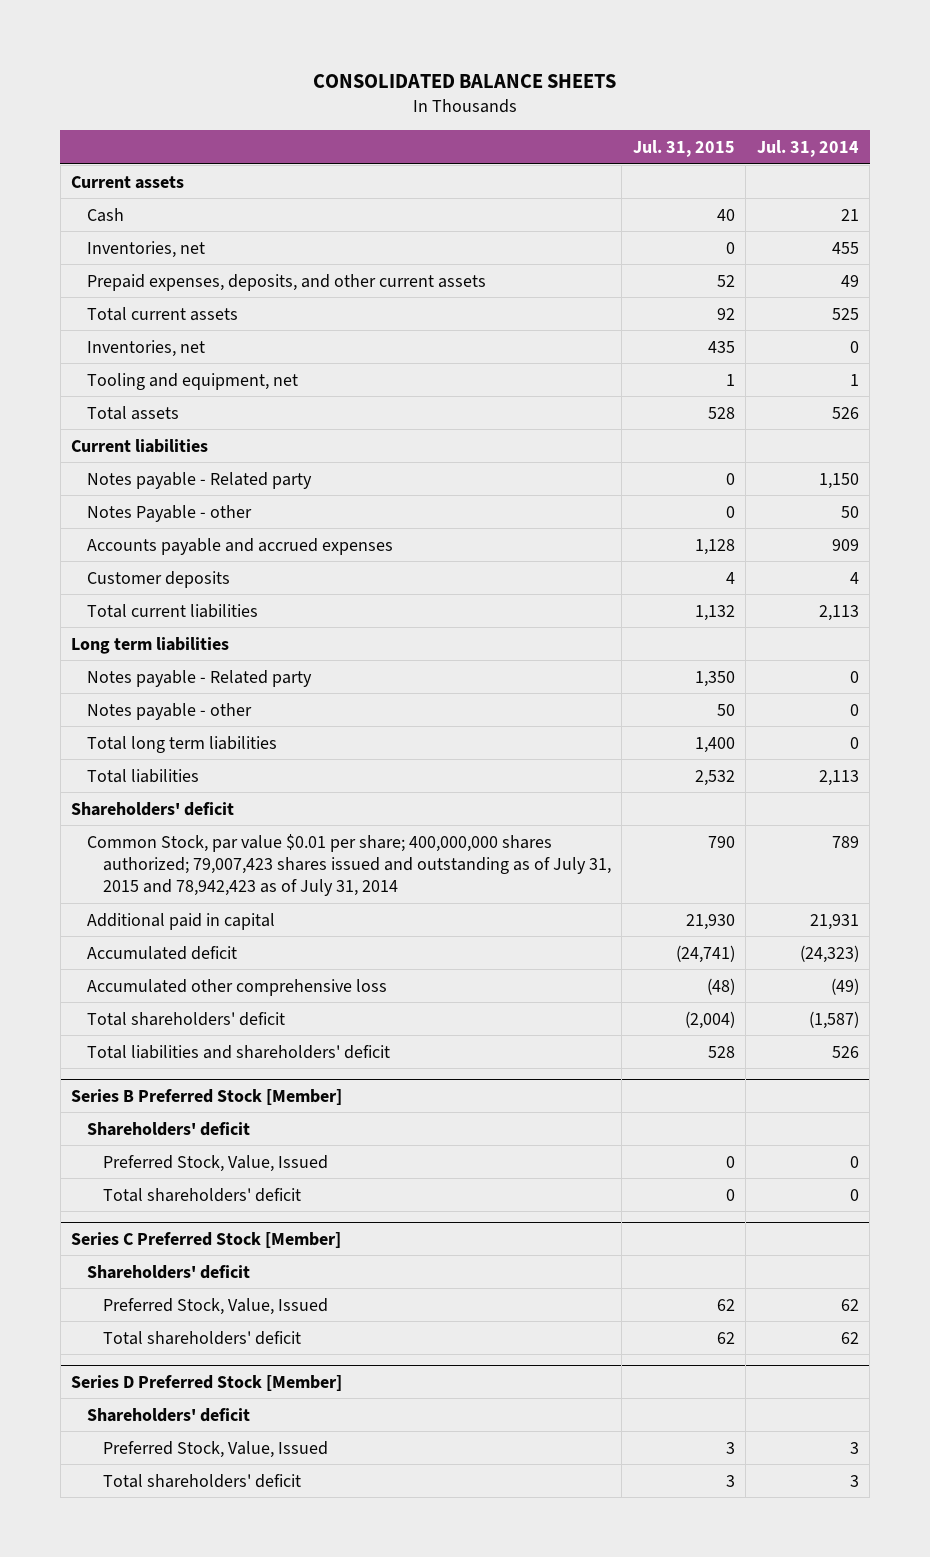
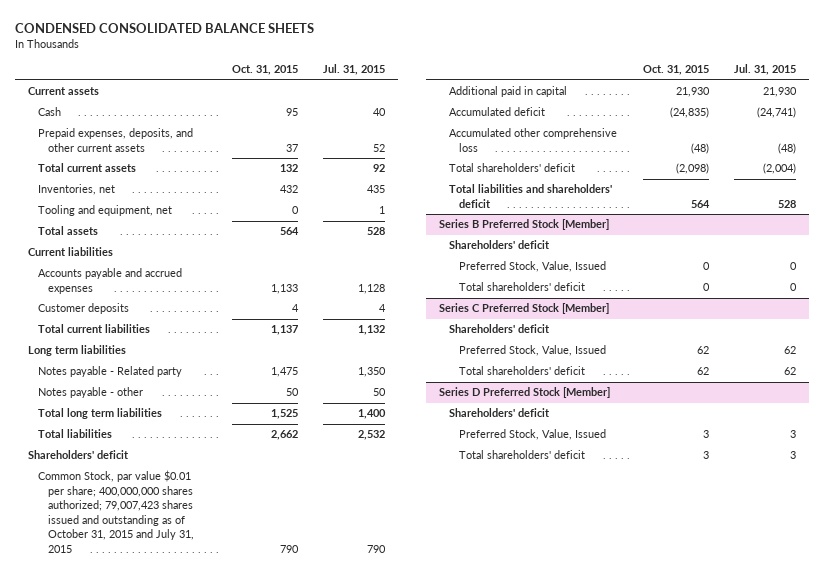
- CONSOLIDATED BALANCE SHEETS
+ CONDENSED CONSOLIDATED BALANCE SHEETS
- | Jul. 31, 2015 | Jul. 31, 2014
+ | Oct. 31, 2015 | Jul. 31, 2015
- Inventories, net | 0 | 455
- Notes payable - Related party | 0 | 1,150
- Notes Payable - other | 0 | 50
- Common Stock, par value $0.01 per share; 400,000,000 shares authorized; 79,007,423 shares issued and outstanding as of July 31, 2015 and 78,942,423 as of July 31, 2014 | 790 | 789
+ Common Stock, par value $0.01 per share; 400,000,000 shares authorized; 79,007,423 shares issued and outstanding as of October 31, 2015 and July 31, 2015 | 790 | 790

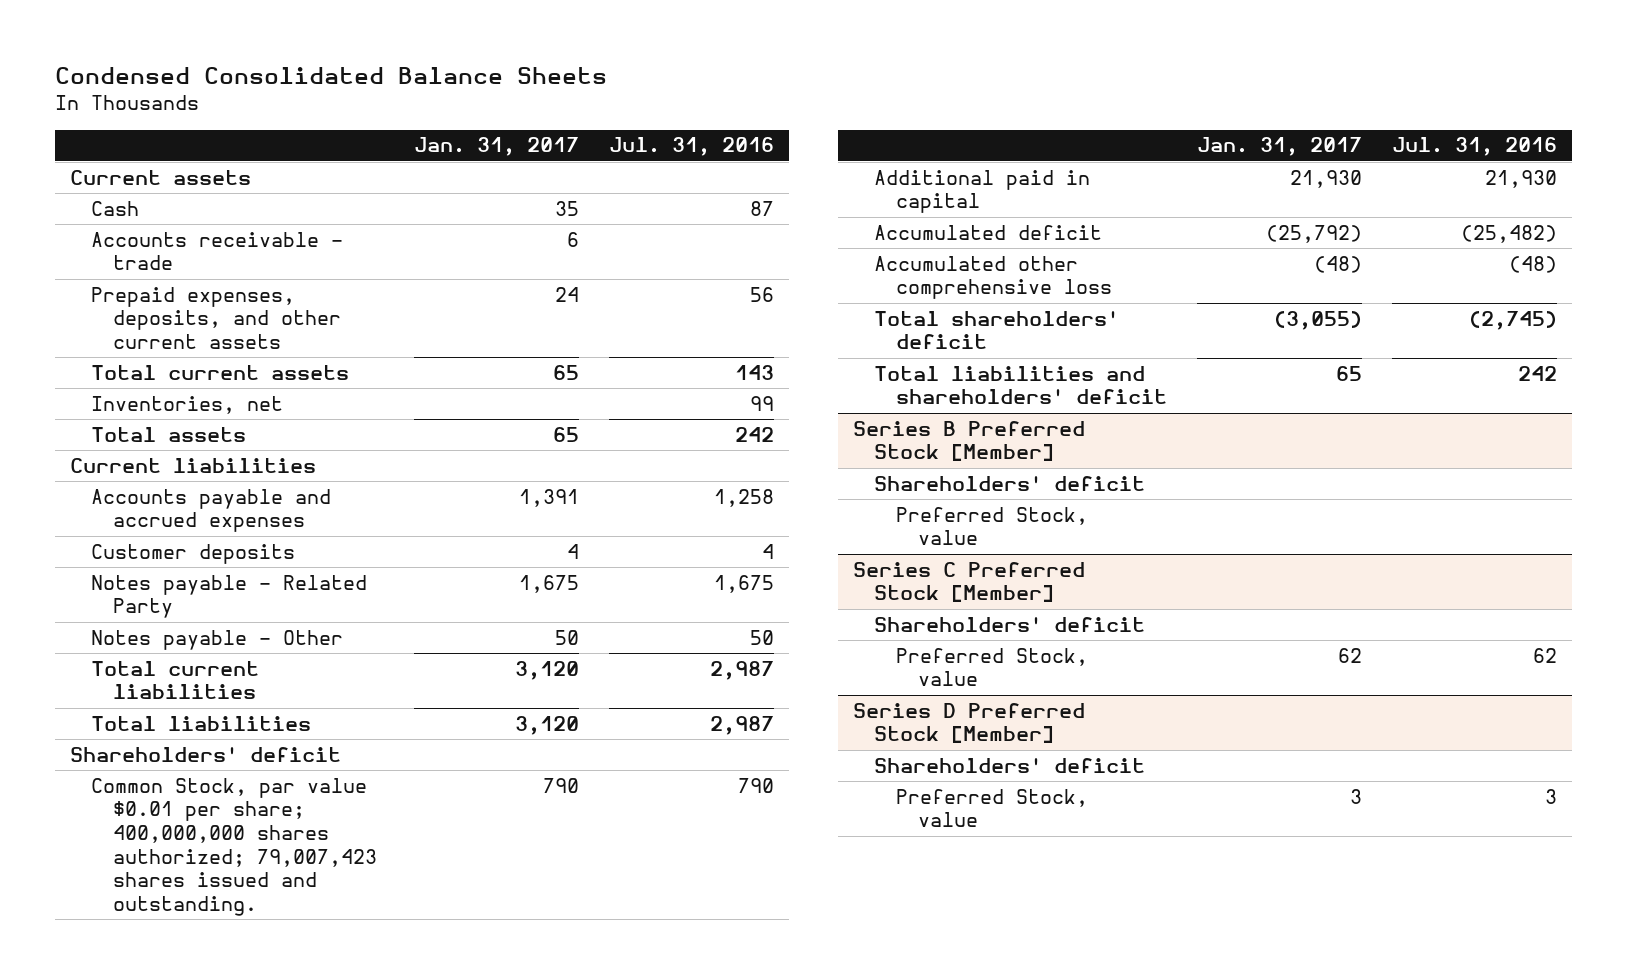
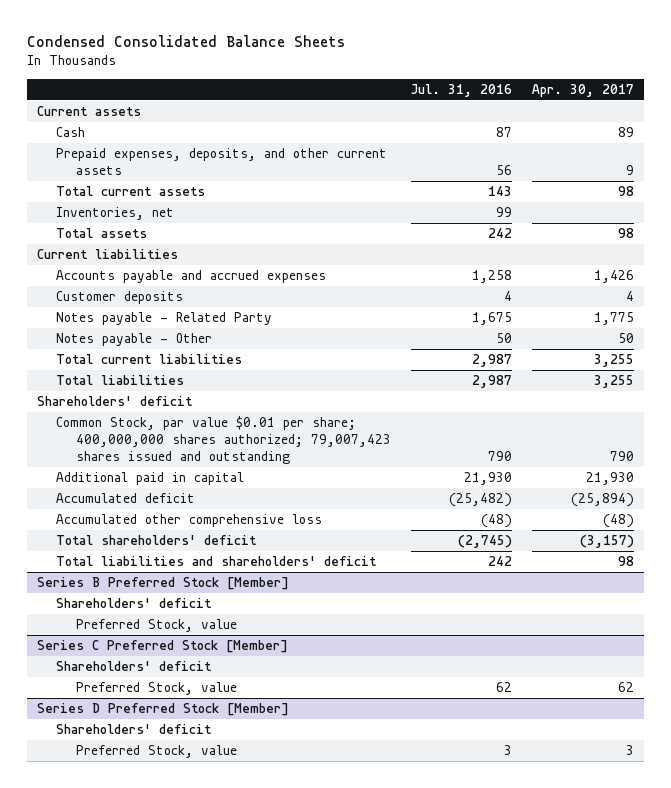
- | Jan. 31, 2017 | Jul. 31, 2016
+ | Jul. 31, 2016 | Apr. 30, 2017
- Accounts receivable - trade | 6 |
- Common Stock, par value $0.01 per share; 400,000,000 shares authorized; 79,007,423 shares issued and outstanding. | 790 | 790
+ Common Stock, par value $0.01 per share; 400,000,000 shares authorized; 79,007,423 shares issued and outstanding | 790 | 790

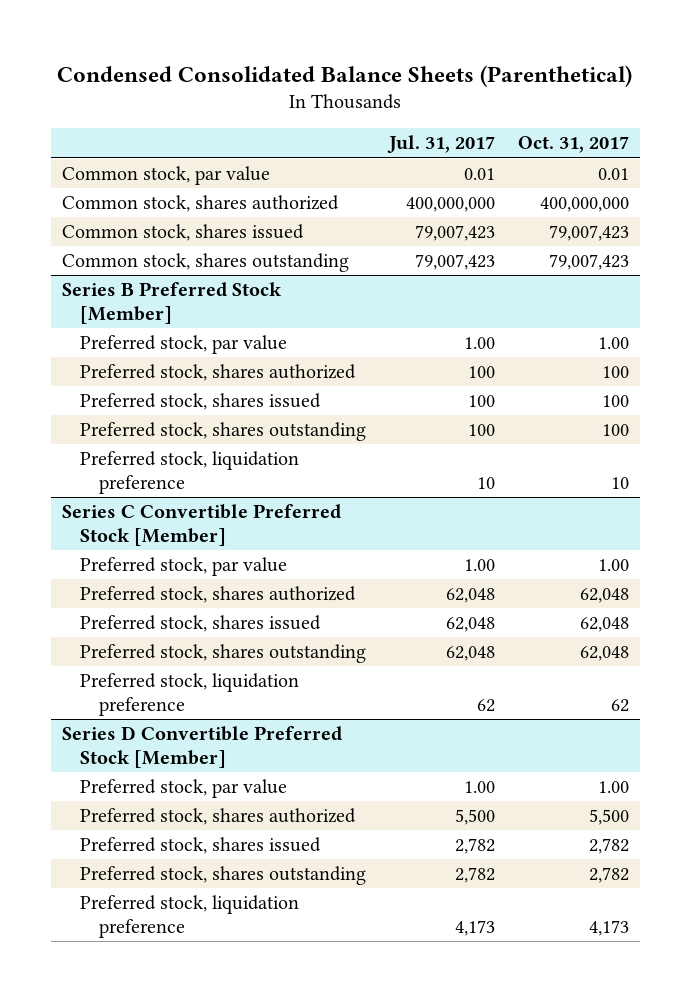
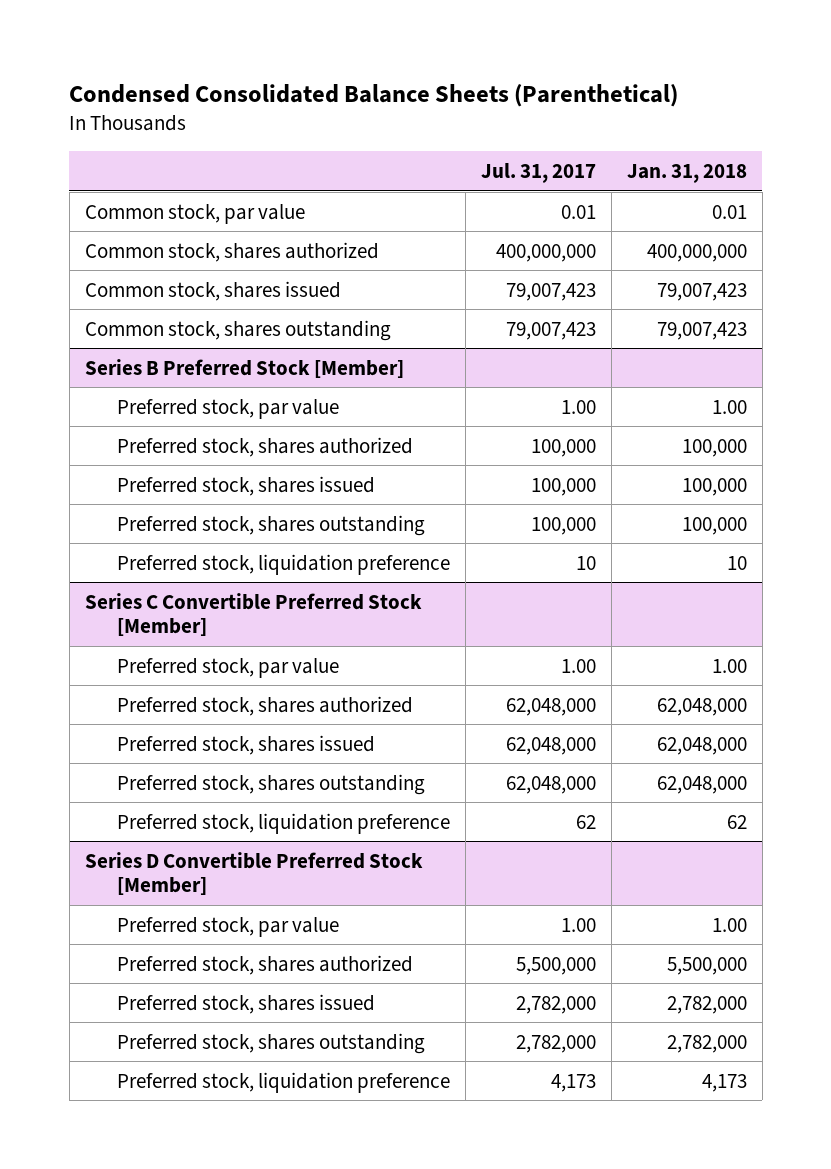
- | Jul. 31, 2017 | Oct. 31, 2017
+ | Jul. 31, 2017 | Jan. 31, 2018
@ Series B Preferred Stock [Member]
- Preferred stock, shares authorized | 100 | 100
- Preferred stock, shares issued | 100 | 100
- Preferred stock, shares outstanding | 100 | 100
+ Preferred stock, shares authorized | 100,000 | 100,000
+ Preferred stock, shares issued | 100,000 | 100,000
+ Preferred stock, shares outstanding | 100,000 | 100,000
@ Series C Convertible Preferred Stock [Member]
- Preferred stock, shares authorized | 62,048 | 62,048
- Preferred stock, shares issued | 62,048 | 62,048
- Preferred stock, shares outstanding | 62,048 | 62,048
+ Preferred stock, shares authorized | 62,048,000 | 62,048,000
+ Preferred stock, shares issued | 62,048,000 | 62,048,000
+ Preferred stock, shares outstanding | 62,048,000 | 62,048,000
@ Series D Convertible Preferred Stock [Member]
- Preferred stock, shares authorized | 5,500 | 5,500
- Preferred stock, shares issued | 2,782 | 2,782
- Preferred stock, shares outstanding | 2,782 | 2,782
+ Preferred stock, shares authorized | 5,500,000 | 5,500,000
+ Preferred stock, shares issued | 2,782,000 | 2,782,000
+ Preferred stock, shares outstanding | 2,782,000 | 2,782,000

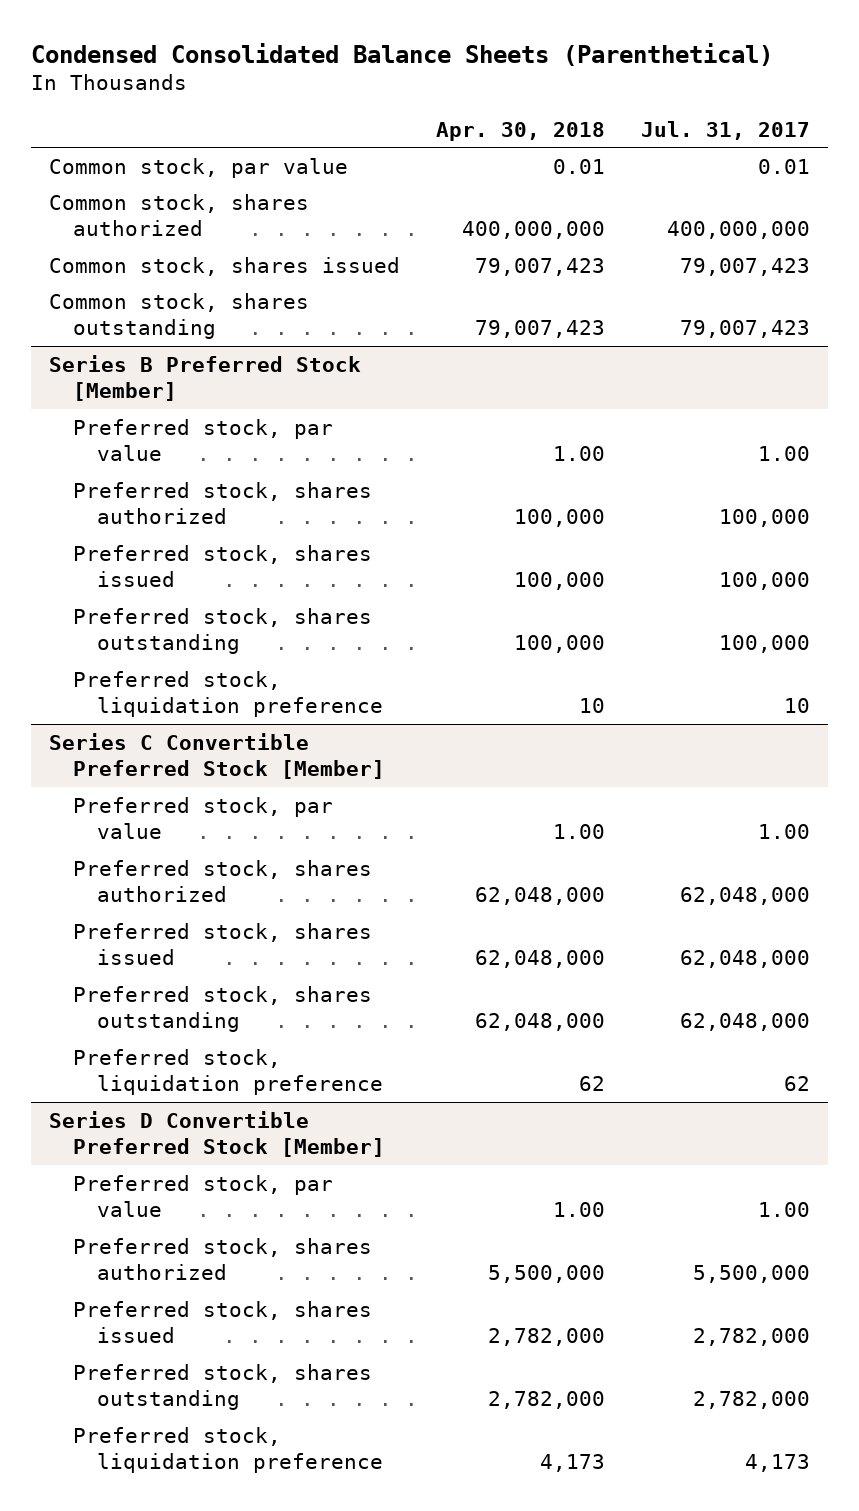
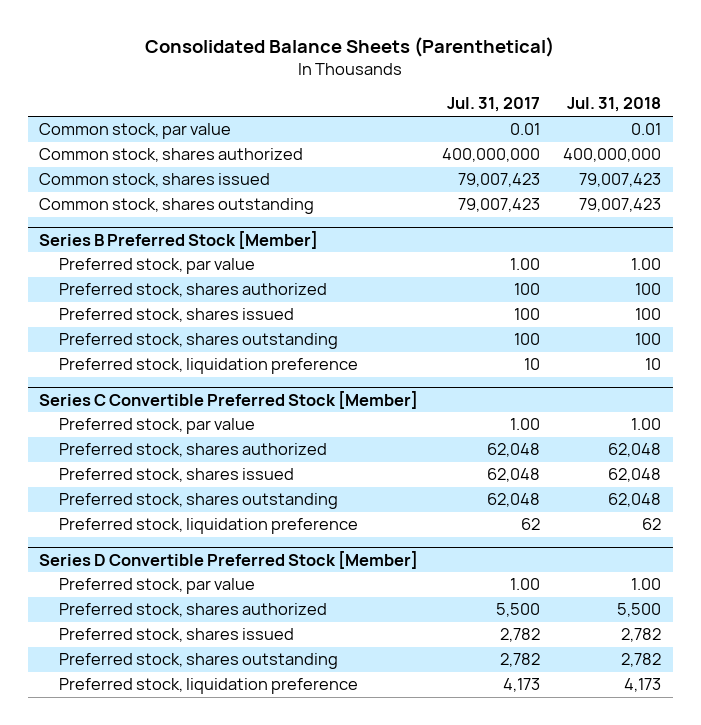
- Condensed Consolidated Balance Sheets (Parenthetical)
+ Consolidated Balance Sheets (Parenthetical)
- | Apr. 30, 2018 | Jul. 31, 2017
+ | Jul. 31, 2017 | Jul. 31, 2018
@ Series B Preferred Stock [Member]
- Preferred stock, shares authorized | 100,000 | 100,000
- Preferred stock, shares issued | 100,000 | 100,000
- Preferred stock, shares outstanding | 100,000 | 100,000
+ Preferred stock, shares authorized | 100 | 100
+ Preferred stock, shares issued | 100 | 100
+ Preferred stock, shares outstanding | 100 | 100
@ Series C Convertible Preferred Stock [Member]
- Preferred stock, shares authorized | 62,048,000 | 62,048,000
- Preferred stock, shares issued | 62,048,000 | 62,048,000
- Preferred stock, shares outstanding | 62,048,000 | 62,048,000
+ Preferred stock, shares authorized | 62,048 | 62,048
+ Preferred stock, shares issued | 62,048 | 62,048
+ Preferred stock, shares outstanding | 62,048 | 62,048
@ Series D Convertible Preferred Stock [Member]
- Preferred stock, shares authorized | 5,500,000 | 5,500,000
- Preferred stock, shares issued | 2,782,000 | 2,782,000
- Preferred stock, shares outstanding | 2,782,000 | 2,782,000
+ Preferred stock, shares authorized | 5,500 | 5,500
+ Preferred stock, shares issued | 2,782 | 2,782
+ Preferred stock, shares outstanding | 2,782 | 2,782

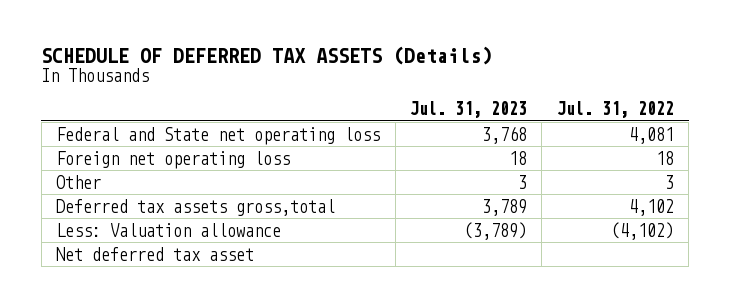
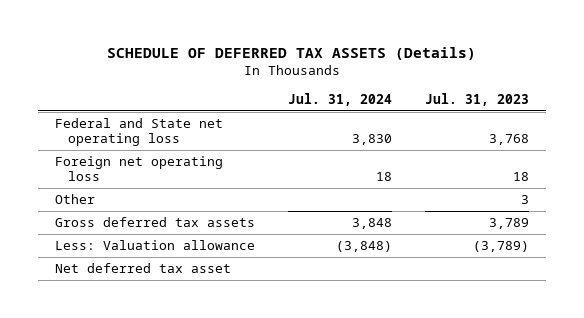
- | Jul. 31, 2023 | Jul. 31, 2022
+ | Jul. 31, 2024 | Jul. 31, 2023
- Deferred tax assets gross,total | 3,789 | 4,102
+ Gross deferred tax assets | 3,848 | 3,789

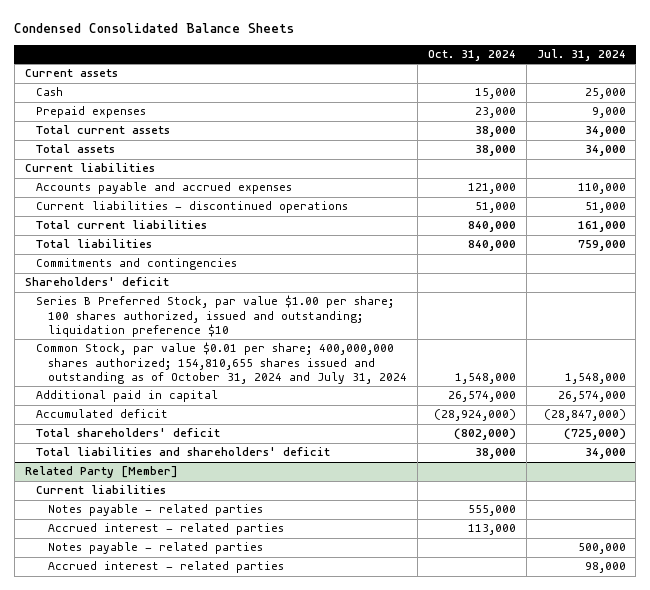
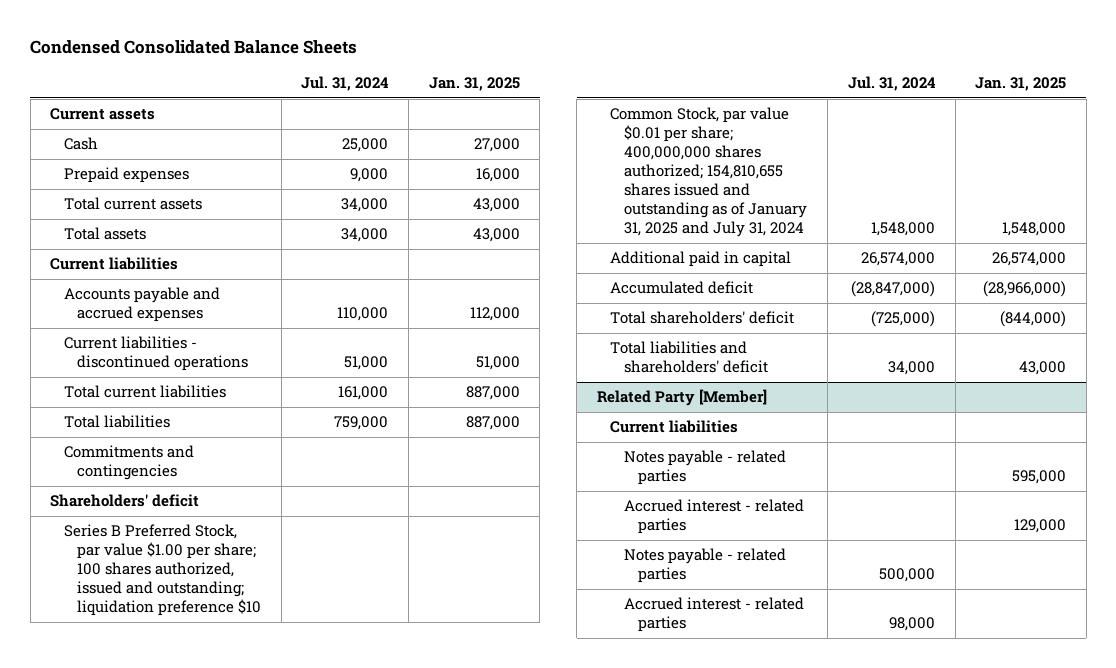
- | Oct. 31, 2024 | Jul. 31, 2024
+ | Jul. 31, 2024 | Jan. 31, 2025
- Common Stock, par value $0.01 per share; 400,000,000 shares authorized; 154,810,655 shares issued and outstanding as of October 31, 2024 and July 31, 2024 | 1,548,000 | 1,548,000
+ Common Stock, par value $0.01 per share; 400,000,000 shares authorized; 154,810,655 shares issued and outstanding as of January 31, 2025 and July 31, 2024 | 1,548,000 | 1,548,000

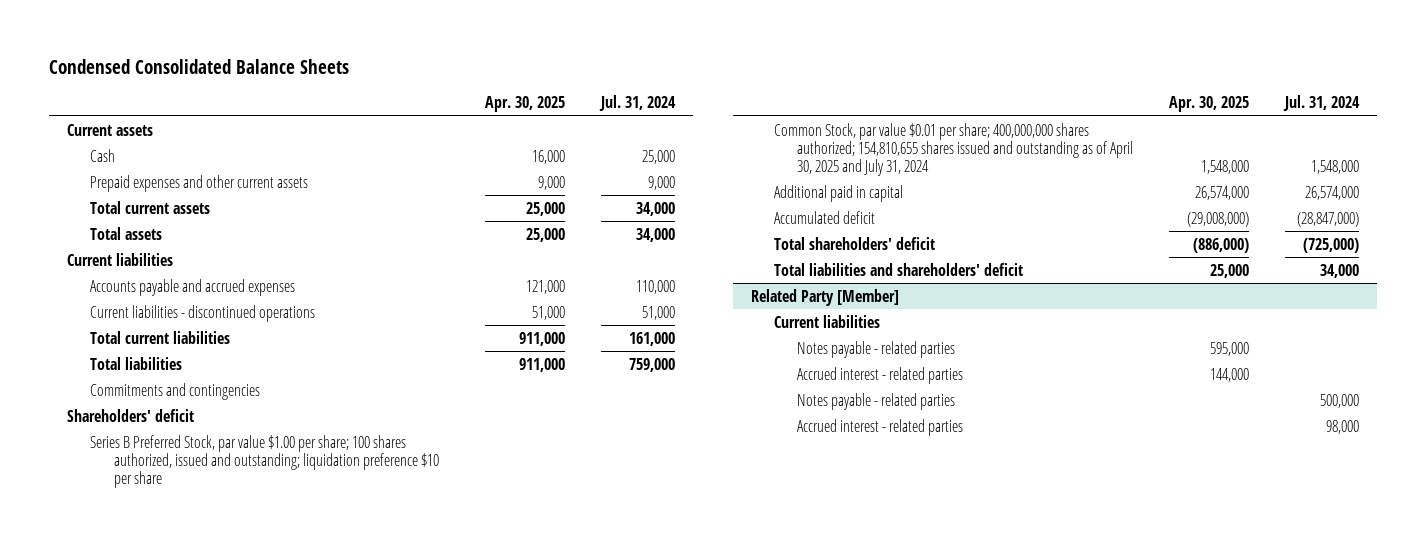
- | Jul. 31, 2024 | Jan. 31, 2025
+ | Apr. 30, 2025 | Jul. 31, 2024
- Prepaid expenses | 9,000 | 16,000
+ Prepaid expenses and other current assets | 9,000 | 9,000
- Series B Preferred Stock, par value $1.00 per share; 100 shares authorized, issued and outstanding; liquidation preference $10
- Common Stock, par value $0.01 per share; 400,000,000 shares authorized; 154,810,655 shares issued and outstanding as of January 31, 2025 and July 31, 2024 | 1,548,000 | 1,548,000
+ Series B Preferred Stock, par value $1.00 per share; 100 shares authorized, issued and outstanding; liquidation preference $10 per share
+ Common Stock, par value $0.01 per share; 400,000,000 shares authorized; 154,810,655 shares issued and outstanding as of April 30, 2025 and July 31, 2024 | 1,548,000 | 1,548,000

